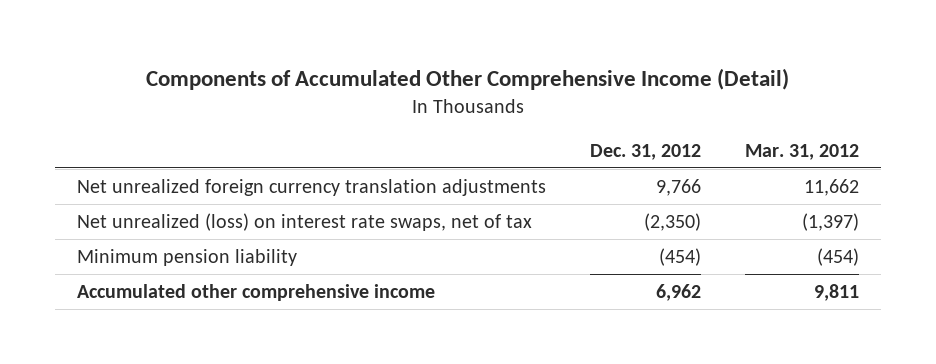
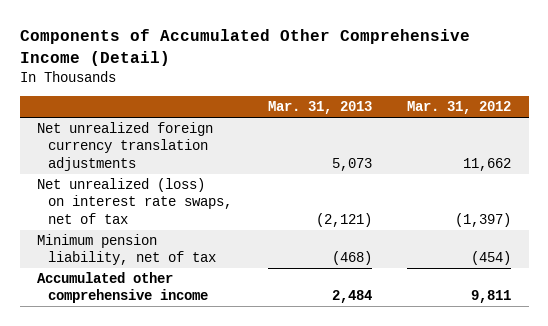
- | Dec. 31, 2012 | Mar. 31, 2012
+ | Mar. 31, 2013 | Mar. 31, 2012
- Minimum pension liability | (454) | (454)
+ Minimum pension liability, net of tax | (468) | (454)

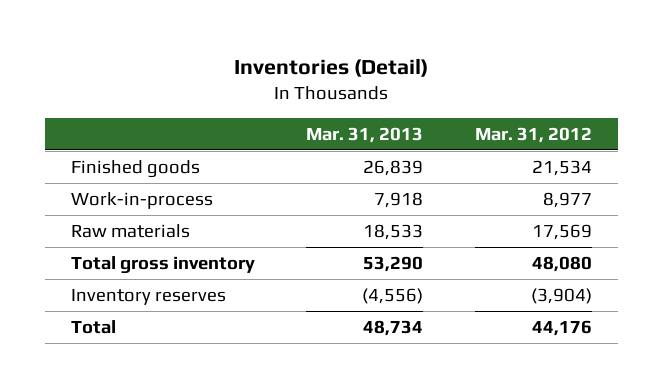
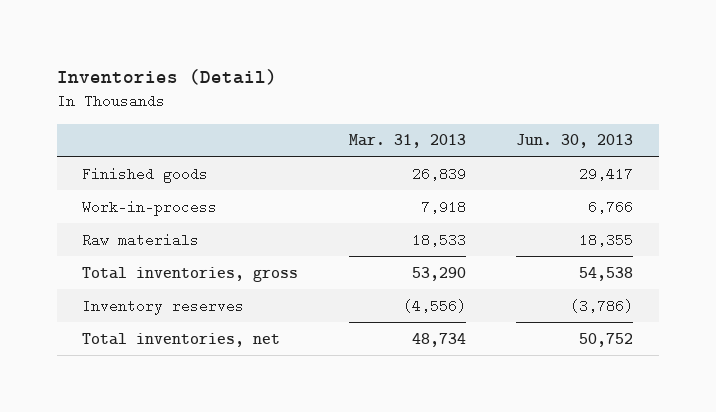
- | Mar. 31, 2013 | Mar. 31, 2012
+ | Mar. 31, 2013 | Jun. 30, 2013
- Total gross inventory | 53,290 | 48,080
+ Total inventories, gross | 53,290 | 54,538
- Total | 48,734 | 44,176
+ Total inventories, net | 48,734 | 50,752

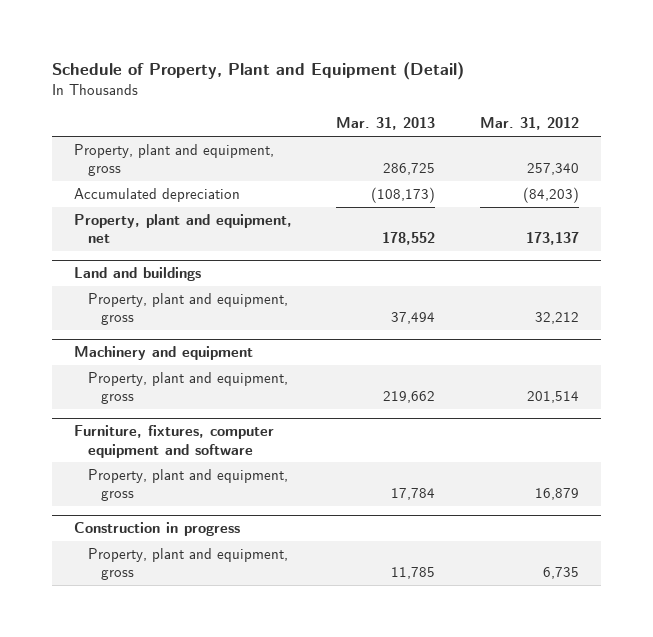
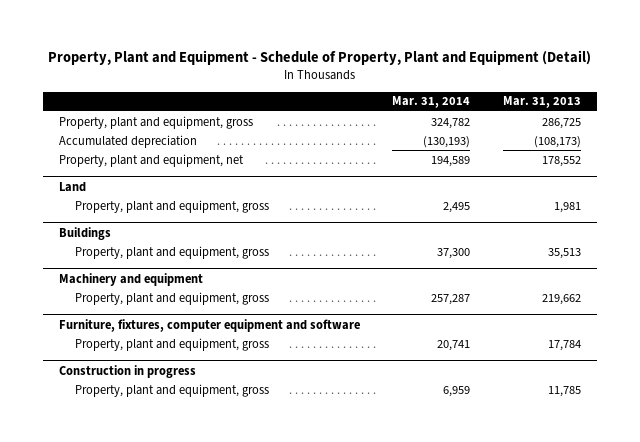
- Schedule of Property, Plant and Equipment (Detail)
+ Property, Plant and Equipment - Schedule of Property, Plant and Equipment (Detail)
- | Mar. 31, 2013 | Mar. 31, 2012
+ | Mar. 31, 2014 | Mar. 31, 2013
- Land and buildings
- Property, plant and equipment, gross | 37,494 | 32,212
+ Land
+ Property, plant and equipment, gross | 2,495 | 1,981
+ Buildings
+ Property, plant and equipment, gross | 37,300 | 35,513

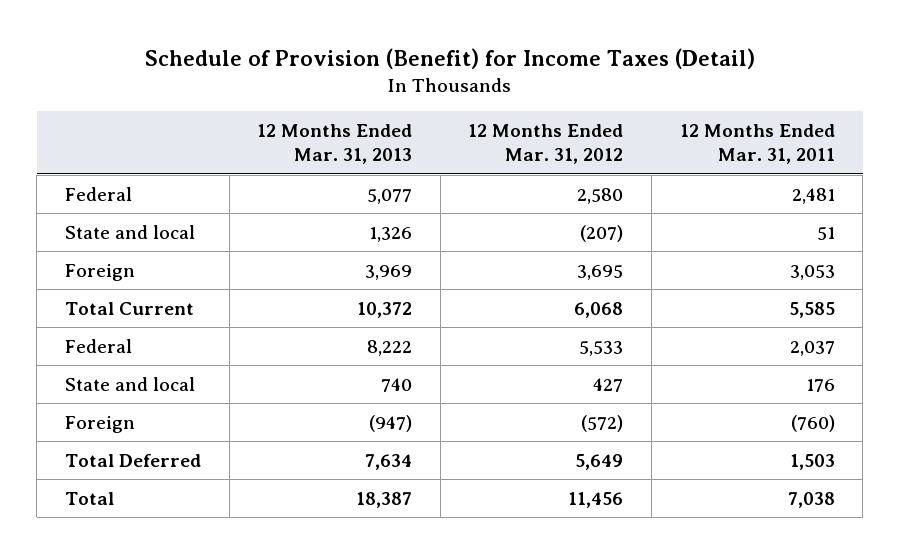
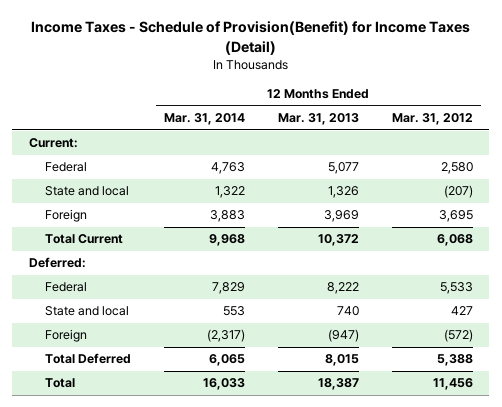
- Schedule of Provision (Benefit) for Income Taxes (Detail)
+ Income Taxes - Schedule of Provision(Benefit) for Income Taxes (Detail)
- | 12 Months Ended Mar. 31, 2013 | 12 Months Ended Mar. 31, 2012 | 12 Months Ended Mar. 31, 2011
+ | 12 Months Ended Mar. 31, 2014 | 12 Months Ended Mar. 31, 2013 | 12 Months Ended Mar. 31, 2012
+ Current:
+ Deferred:
- Total Deferred | 7,634 | 5,649 | 1,503
+ Total Deferred | 6,065 | 8,015 | 5,388

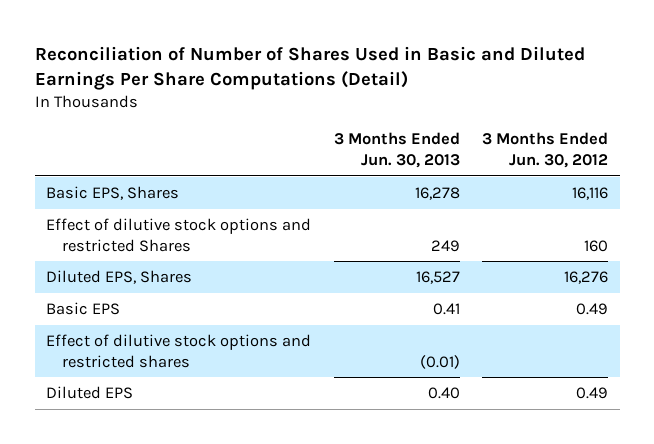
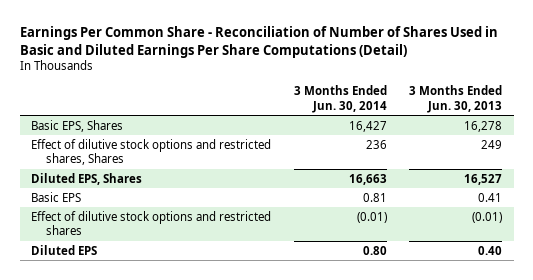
- Reconciliation of Number of Shares Used in Basic and Diluted Earnings Per Share Computations (Detail)
+ Earnings Per Common Share - Reconciliation of Number of Shares Used in Basic and Diluted Earnings Per Share Computations (Detail)
- | 3 Months Ended Jun. 30, 2013 | 3 Months Ended Jun. 30, 2012
+ | 3 Months Ended Jun. 30, 2014 | 3 Months Ended Jun. 30, 2013
- Effect of dilutive stock options and restricted Shares | 249 | 160
+ Effect of dilutive stock options and restricted shares, Shares | 236 | 249

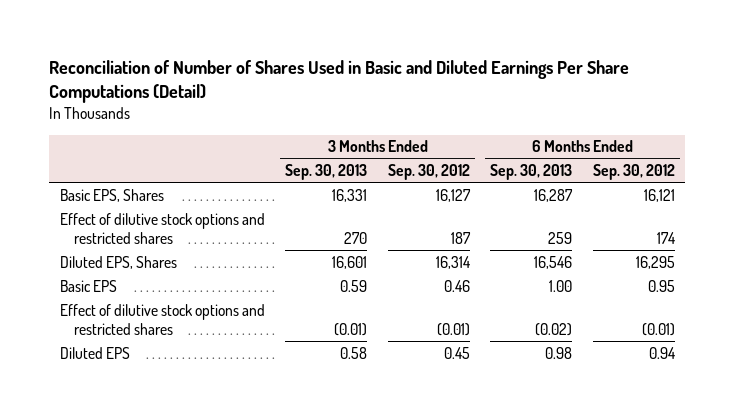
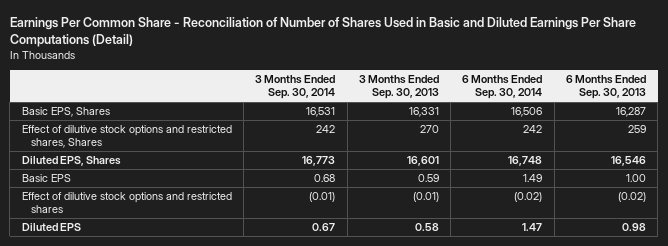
- Reconciliation of Number of Shares Used in Basic and Diluted Earnings Per Share Computations (Detail)
+ Earnings Per Common Share - Reconciliation of Number of Shares Used in Basic and Diluted Earnings Per Share Computations (Detail)
- | 3 Months Ended Sep. 30, 2013 | 3 Months Ended Sep. 30, 2012 | 6 Months Ended Sep. 30, 2013 | 6 Months Ended Sep. 30, 2012
+ | 3 Months Ended Sep. 30, 2014 | 3 Months Ended Sep. 30, 2013 | 6 Months Ended Sep. 30, 2014 | 6 Months Ended Sep. 30, 2013
- Effect of dilutive stock options and restricted shares | 270 | 187 | 259 | 174
+ Effect of dilutive stock options and restricted shares, Shares | 242 | 270 | 242 | 259

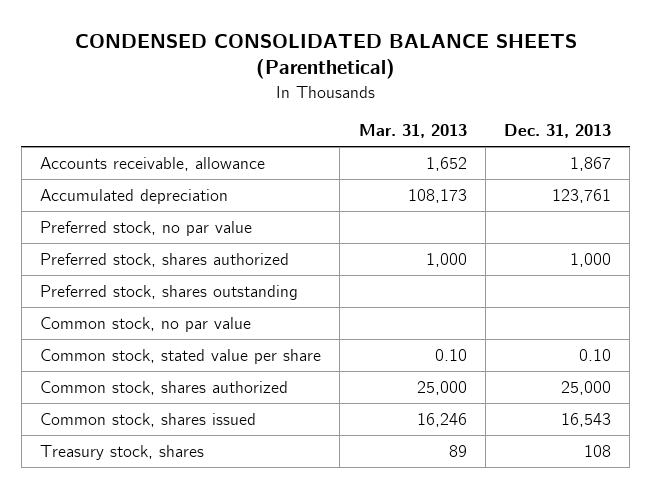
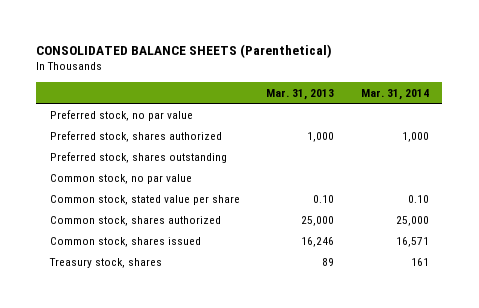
- CONDENSED CONSOLIDATED BALANCE SHEETS (Parenthetical)
+ CONSOLIDATED BALANCE SHEETS (Parenthetical)
- | Mar. 31, 2013 | Dec. 31, 2013
+ | Mar. 31, 2013 | Mar. 31, 2014
- Accounts receivable, allowance | 1,652 | 1,867
- Accumulated depreciation | 108,173 | 123,761

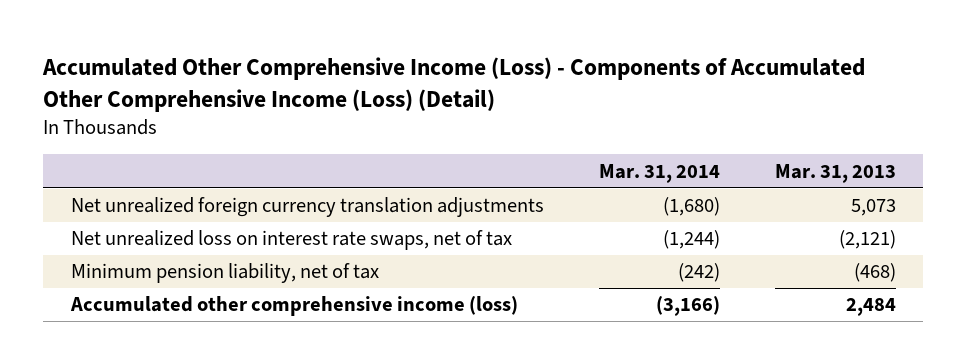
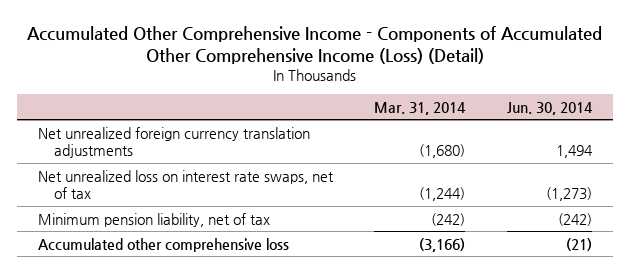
- Accumulated Other Comprehensive Income (Loss) - Components of Accumulated Other Comprehensive Income (Loss) (Detail)
+ Accumulated Other Comprehensive Income - Components of Accumulated Other Comprehensive Income (Loss) (Detail)
- | Mar. 31, 2014 | Mar. 31, 2013
+ | Mar. 31, 2014 | Jun. 30, 2014
- Accumulated other comprehensive income (loss) | (3,166) | 2,484
+ Accumulated other comprehensive loss | (3,166) | (21)

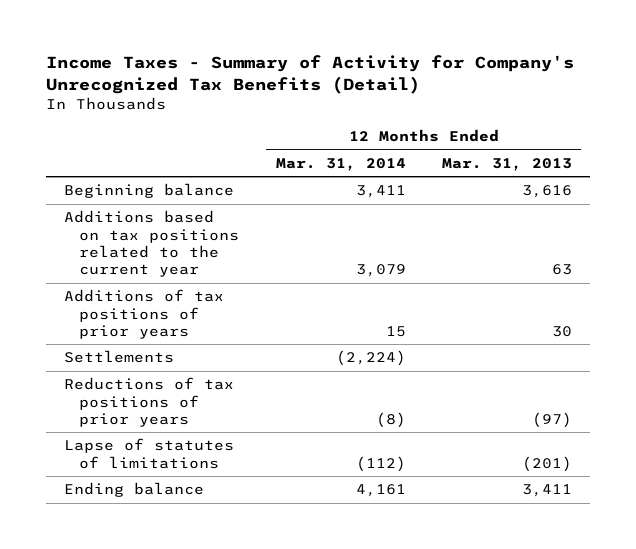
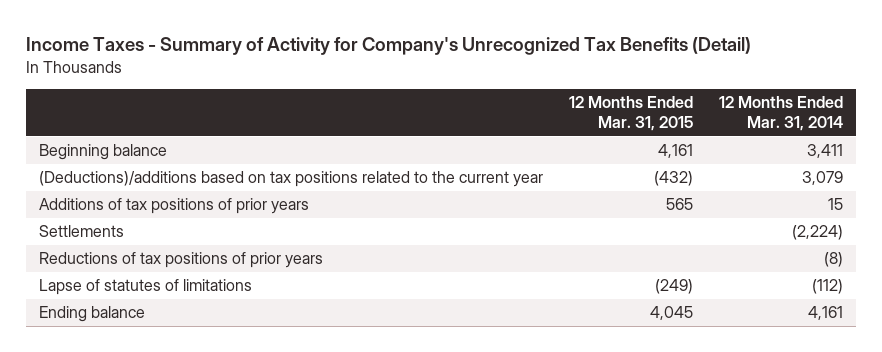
- | 12 Months Ended Mar. 31, 2014 | 12 Months Ended Mar. 31, 2013
+ | 12 Months Ended Mar. 31, 2015 | 12 Months Ended Mar. 31, 2014
- Additions based on tax positions related to the current year | 3,079 | 63
+ (Deductions)/additions based on tax positions related to the current year | (432) | 3,079

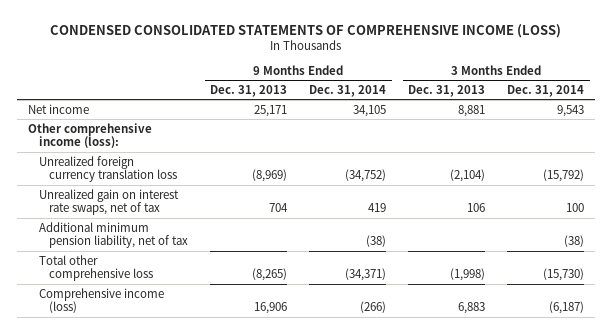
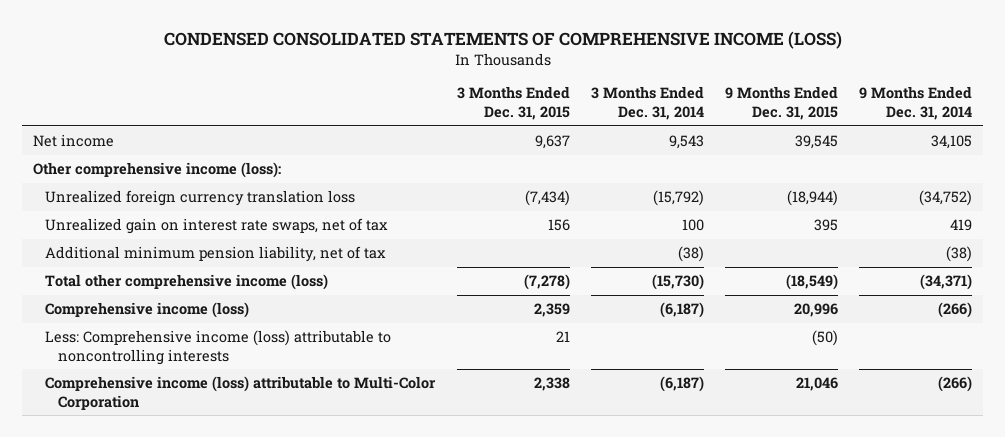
- | 9 Months Ended Dec. 31, 2013 | 9 Months Ended Dec. 31, 2014 | 3 Months Ended Dec. 31, 2013 | 3 Months Ended Dec. 31, 2014
+ | 3 Months Ended Dec. 31, 2015 | 3 Months Ended Dec. 31, 2014 | 9 Months Ended Dec. 31, 2015 | 9 Months Ended Dec. 31, 2014
- Total other comprehensive loss | (8,265) | (34,371) | (1,998) | (15,730)
+ Total other comprehensive income (loss) | (7,278) | (15,730) | (18,549) | (34,371)
+ Less: Comprehensive income (loss) attributable to noncontrolling interests | 21 | | (50) |
+ Comprehensive income (loss) attributable to Multi-Color Corporation | 2,338 | (6,187) | 21,046 | (266)

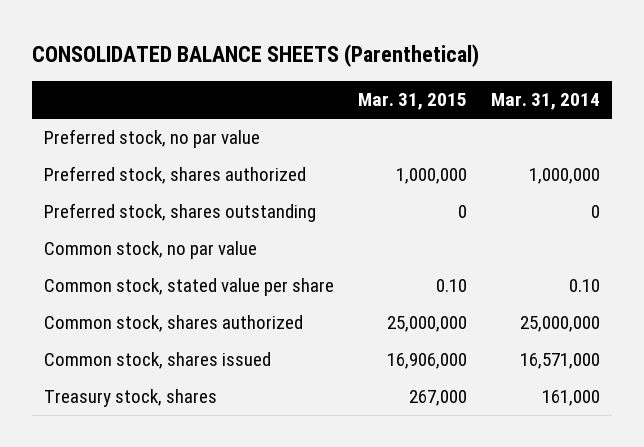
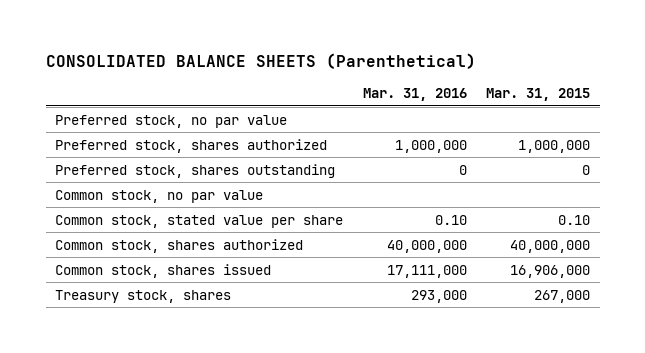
- | Mar. 31, 2015 | Mar. 31, 2014
+ | Mar. 31, 2016 | Mar. 31, 2015
- Common stock, shares authorized | 25,000,000 | 25,000,000
+ Common stock, shares authorized | 40,000,000 | 40,000,000

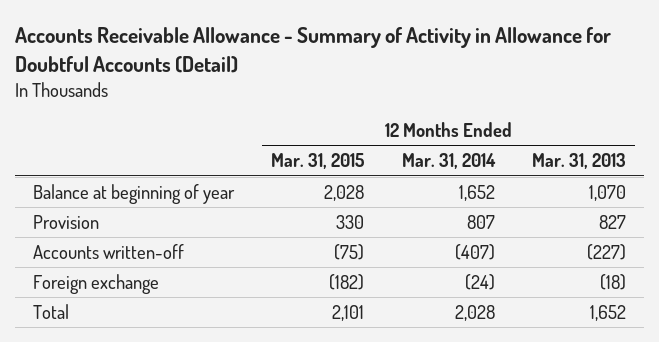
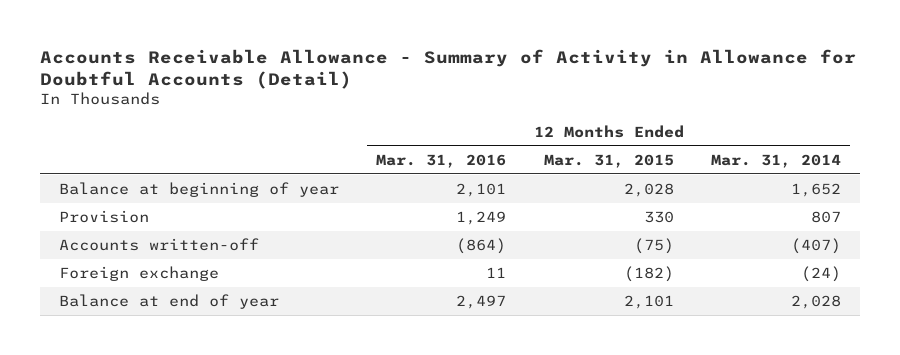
- | 12 Months Ended Mar. 31, 2015 | 12 Months Ended Mar. 31, 2014 | 12 Months Ended Mar. 31, 2013
+ | 12 Months Ended Mar. 31, 2016 | 12 Months Ended Mar. 31, 2015 | 12 Months Ended Mar. 31, 2014
- Total | 2,101 | 2,028 | 1,652
+ Balance at end of year | 2,497 | 2,101 | 2,028

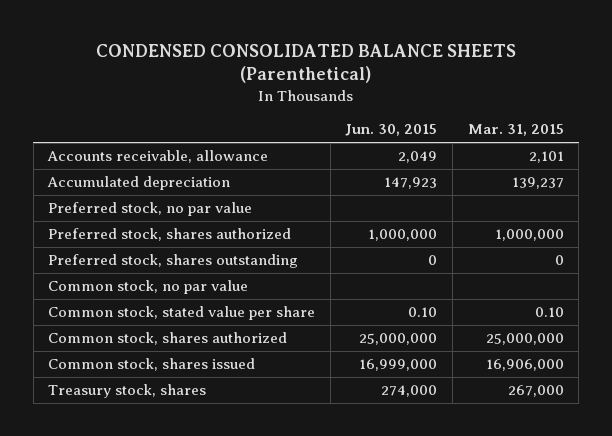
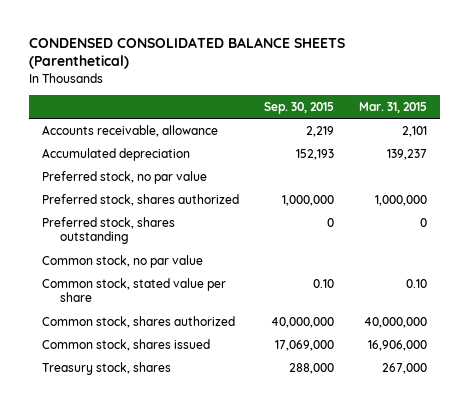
- | Jun. 30, 2015 | Mar. 31, 2015
+ | Sep. 30, 2015 | Mar. 31, 2015
- Common stock, shares authorized | 25,000,000 | 25,000,000
+ Common stock, shares authorized | 40,000,000 | 40,000,000

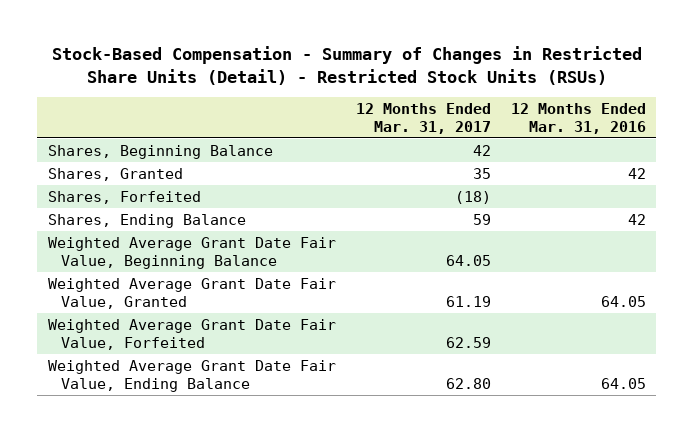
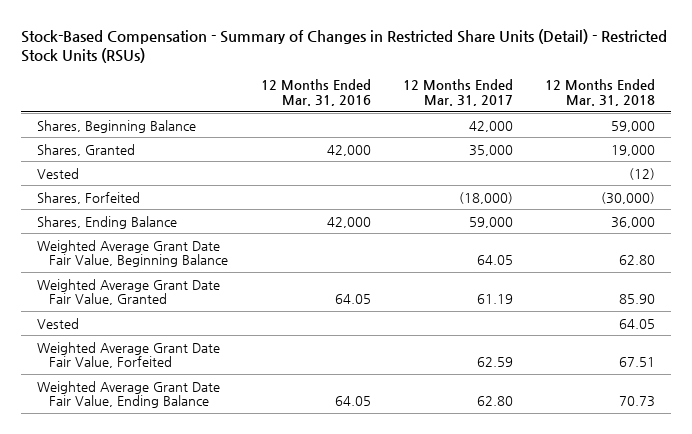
- | 12 Months Ended Mar. 31, 2017 | 12 Months Ended Mar. 31, 2016
+ | 12 Months Ended Mar. 31, 2016 | 12 Months Ended Mar. 31, 2017 | 12 Months Ended Mar. 31, 2018
- Shares, Beginning Balance | 42 |
- Shares, Granted | 35 | 42
- Shares, Forfeited | (18) |
- Shares, Ending Balance | 59 | 42
+ Shares, Beginning Balance | | 42,000 | 59,000
+ Shares, Granted | 42,000 | 35,000 | 19,000
+ Vested | | | (12)
+ Shares, Forfeited | | (18,000) | (30,000)
+ Shares, Ending Balance | 42,000 | 59,000 | 36,000
+ Vested | | | 64.05

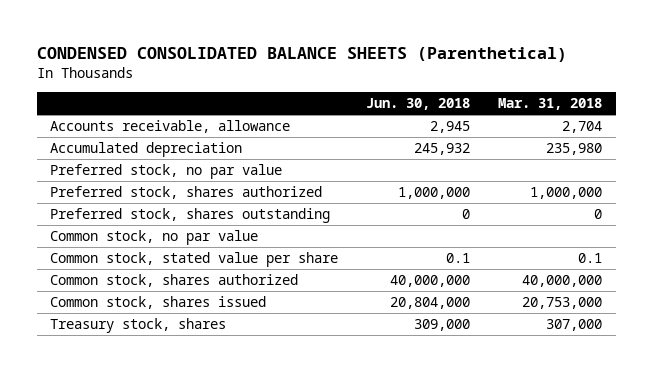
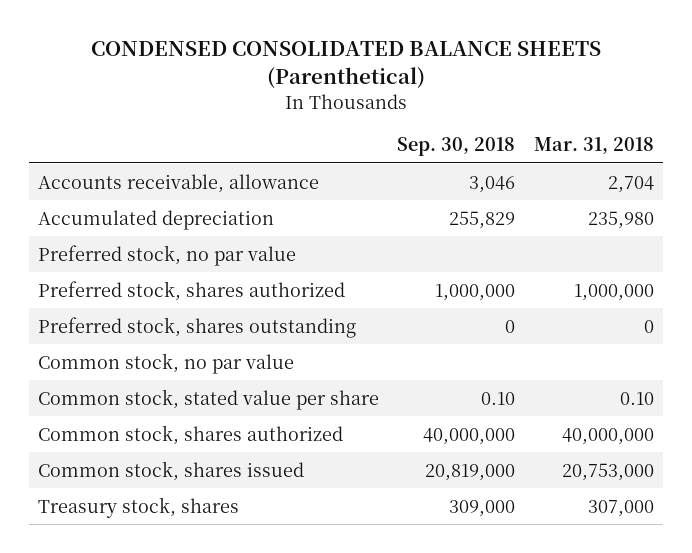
- | Jun. 30, 2018 | Mar. 31, 2018
+ | Sep. 30, 2018 | Mar. 31, 2018
- Common stock, stated value per share | 0.1 | 0.1
+ Common stock, stated value per share | 0.10 | 0.10

